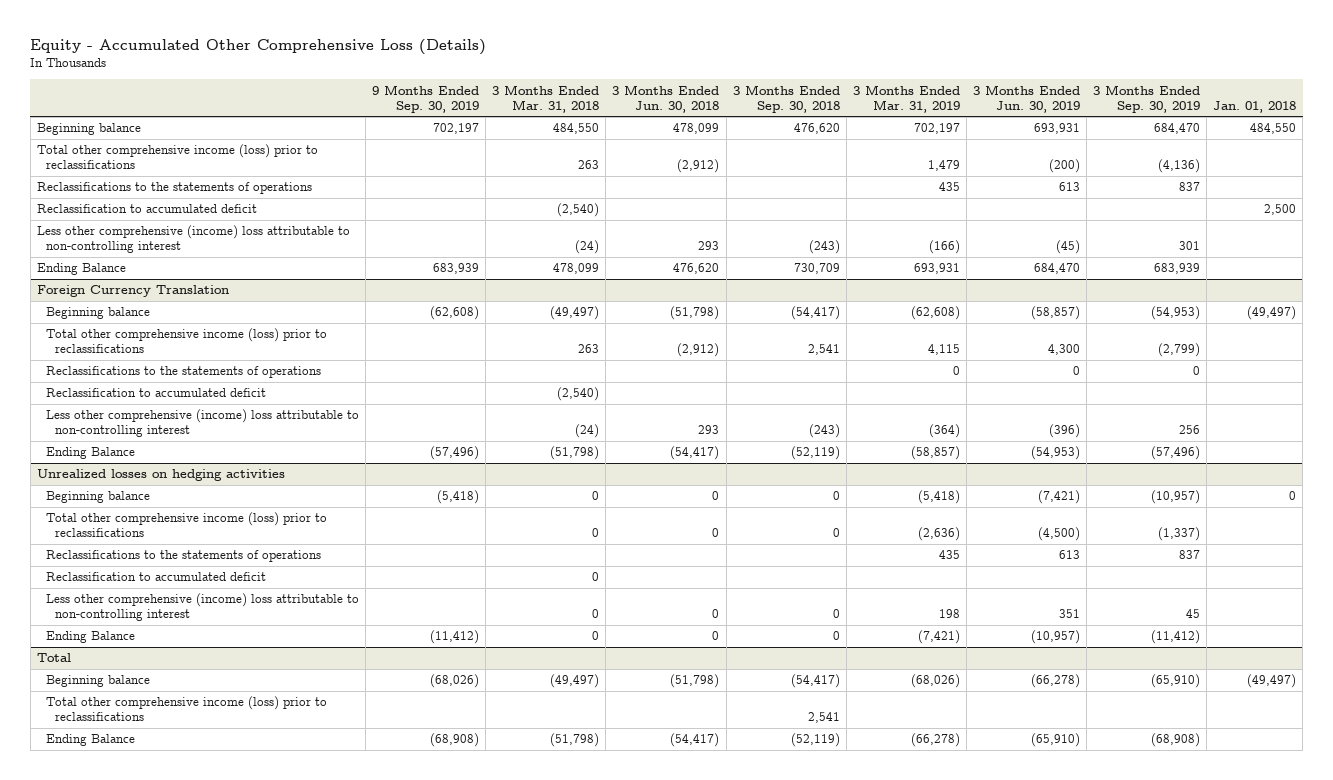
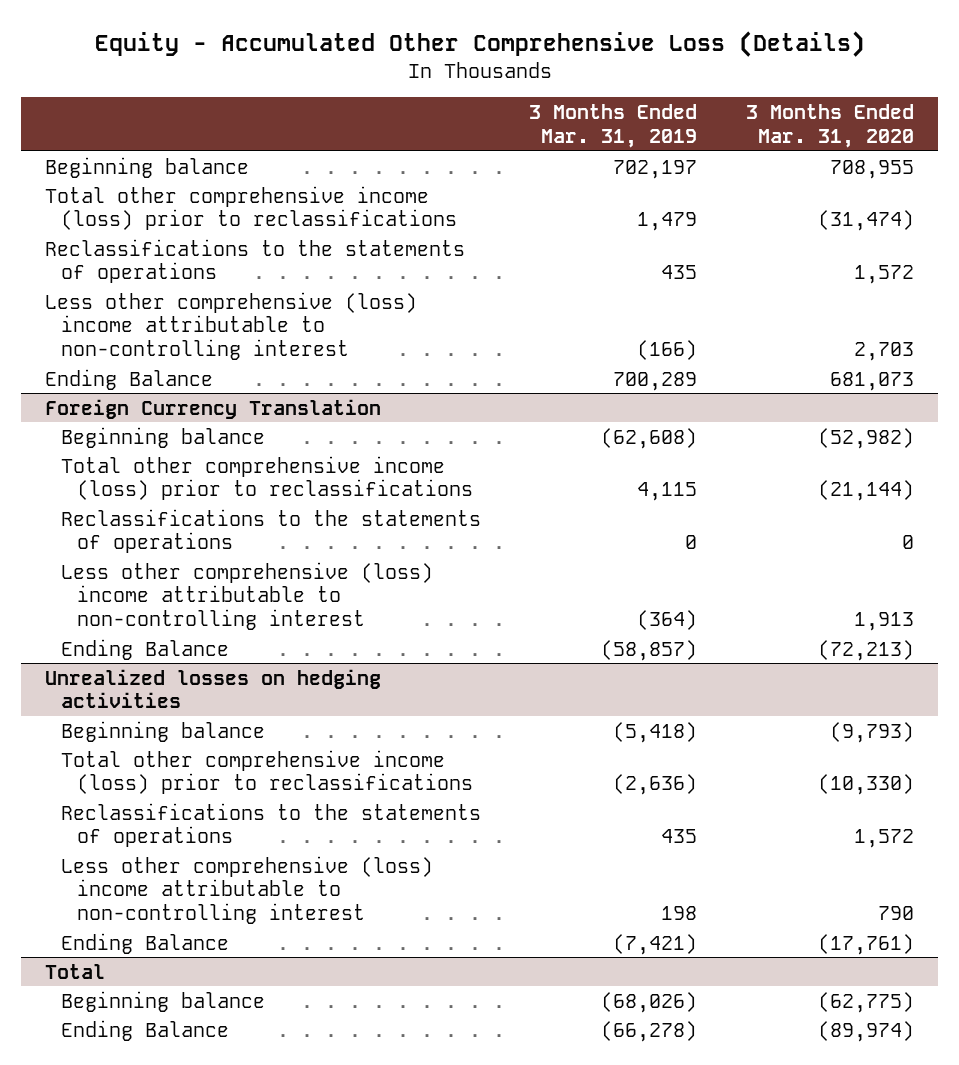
- | 9 Months Ended Sep. 30, 2019 | 3 Months Ended Mar. 31, 2018 | 3 Months Ended Jun. 30, 2018 | 3 Months Ended Sep. 30, 2018 | 3 Months Ended Mar. 31, 2019 | 3 Months Ended Jun. 30, 2019 | 3 Months Ended Sep. 30, 2019 | Jan. 01, 2018
+ | 3 Months Ended Mar. 31, 2019 | 3 Months Ended Mar. 31, 2020
- Reclassification to accumulated deficit | | (2,540) | | | | | | 2,500
- Less other comprehensive (income) loss attributable to non-controlling interest | | (24) | 293 | (243) | (166) | (45) | 301 |
- Ending Balance | 683,939 | 478,099 | 476,620 | 730,709 | 693,931 | 684,470 | 683,939 |
+ Less other comprehensive (loss) income attributable to non-controlling interest | (166) | 2,703
+ Ending Balance | 700,289 | 681,073
@ Foreign Currency Translation
- Reclassification to accumulated deficit | | (2,540) | | | | | |
- Less other comprehensive (income) loss attributable to non-controlling interest | | (24) | 293 | (243) | (364) | (396) | 256 |
+ Less other comprehensive (loss) income attributable to non-controlling interest | (364) | 1,913
@ Unrealized losses on hedging activities
- Reclassification to accumulated deficit | | 0 | | | | | |
- Less other comprehensive (income) loss attributable to non-controlling interest | | 0 | 0 | 0 | 198 | 351 | 45 |
+ Less other comprehensive (loss) income attributable to non-controlling interest | 198 | 790
@ Total
- Total other comprehensive income (loss) prior to reclassifications | | | | 2,541 | | | |

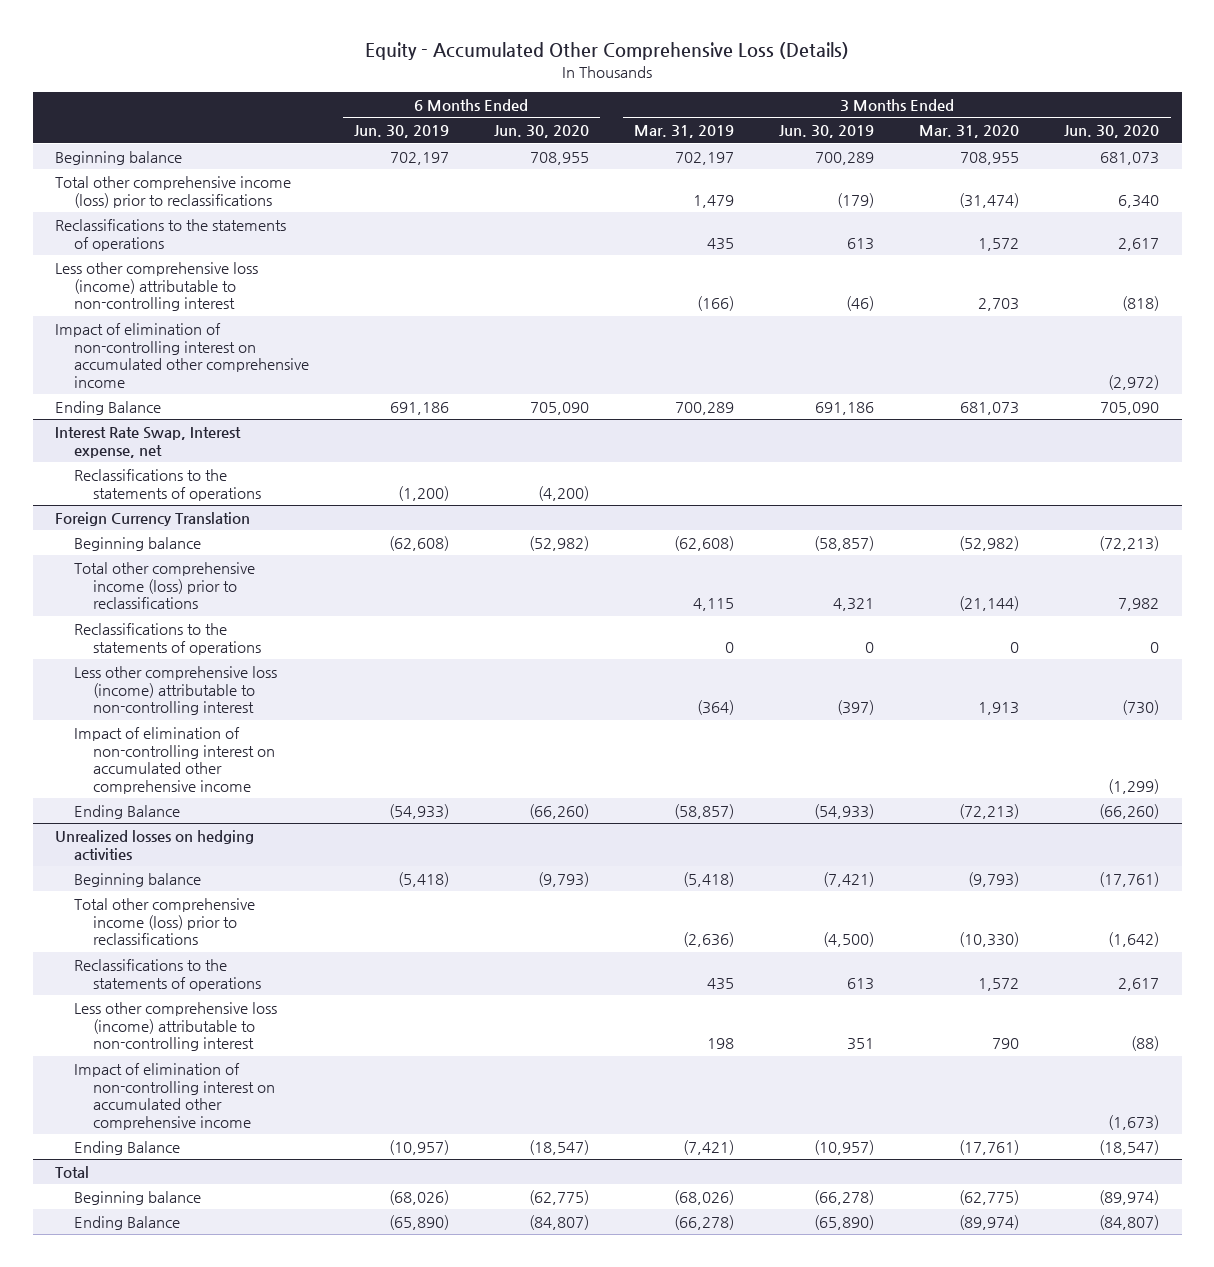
- | 3 Months Ended Mar. 31, 2019 | 3 Months Ended Mar. 31, 2020
+ | 6 Months Ended Jun. 30, 2019 | 6 Months Ended Jun. 30, 2020 | 3 Months Ended Mar. 31, 2019 | 3 Months Ended Jun. 30, 2019 | 3 Months Ended Mar. 31, 2020 | 3 Months Ended Jun. 30, 2020
- Less other comprehensive (loss) income attributable to non-controlling interest | (166) | 2,703
+ Less other comprehensive loss (income) attributable to non-controlling interest | | | (166) | (46) | 2,703 | (818)
+ Impact of elimination of non-controlling interest on accumulated other comprehensive income | | | | | | (2,972)
+ Interest Rate Swap, Interest expense, net
+ Reclassifications to the statements of operations | (1,200) | (4,200) | | | |
@ Foreign Currency Translation
- Less other comprehensive (loss) income attributable to non-controlling interest | (364) | 1,913
+ Less other comprehensive loss (income) attributable to non-controlling interest | | | (364) | (397) | 1,913 | (730)
+ Impact of elimination of non-controlling interest on accumulated other comprehensive income | | | | | | (1,299)
@ Unrealized losses on hedging activities
- Less other comprehensive (loss) income attributable to non-controlling interest | 198 | 790
+ Less other comprehensive loss (income) attributable to non-controlling interest | | | 198 | 351 | 790 | (88)
+ Impact of elimination of non-controlling interest on accumulated other comprehensive income | | | | | | (1,673)

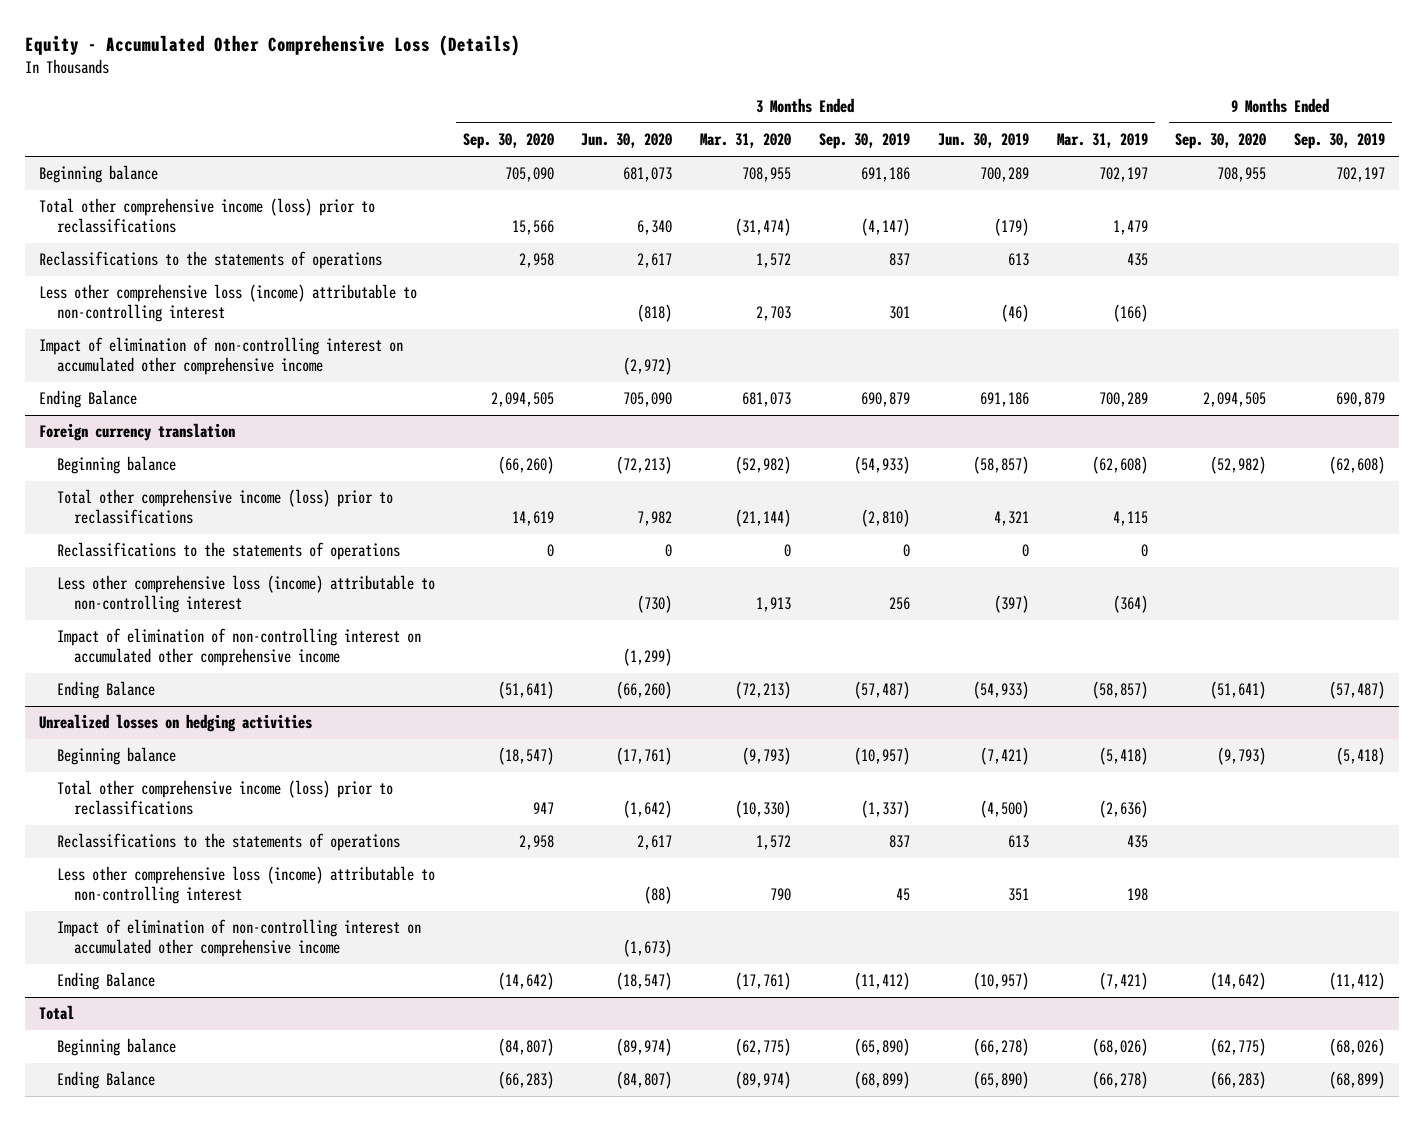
- | 6 Months Ended Jun. 30, 2019 | 6 Months Ended Jun. 30, 2020 | 3 Months Ended Mar. 31, 2019 | 3 Months Ended Jun. 30, 2019 | 3 Months Ended Mar. 31, 2020 | 3 Months Ended Jun. 30, 2020
+ | 3 Months Ended Sep. 30, 2020 | 3 Months Ended Jun. 30, 2020 | 3 Months Ended Mar. 31, 2020 | 3 Months Ended Sep. 30, 2019 | 3 Months Ended Jun. 30, 2019 | 3 Months Ended Mar. 31, 2019 | 9 Months Ended Sep. 30, 2020 | 9 Months Ended Sep. 30, 2019
- Interest Rate Swap, Interest expense, net
- Reclassifications to the statements of operations | (1,200) | (4,200) | | | |
- Foreign Currency Translation
+ Foreign currency translation

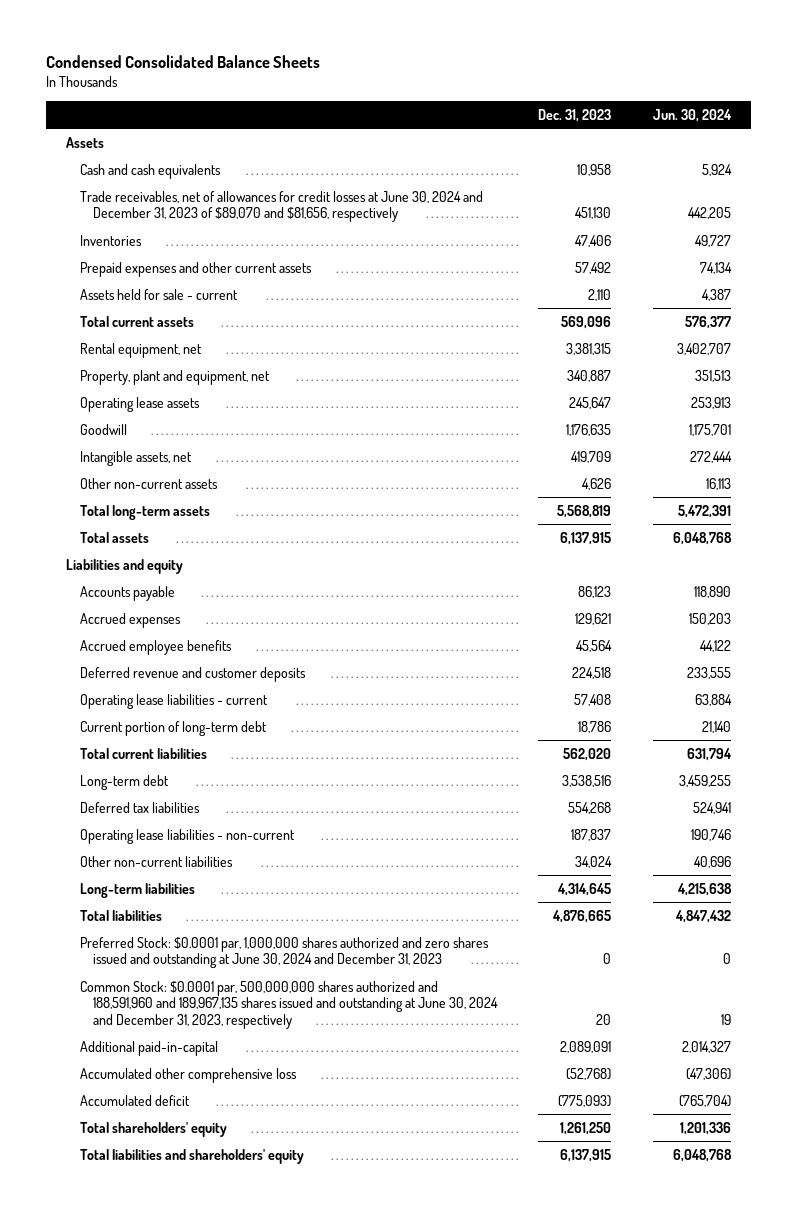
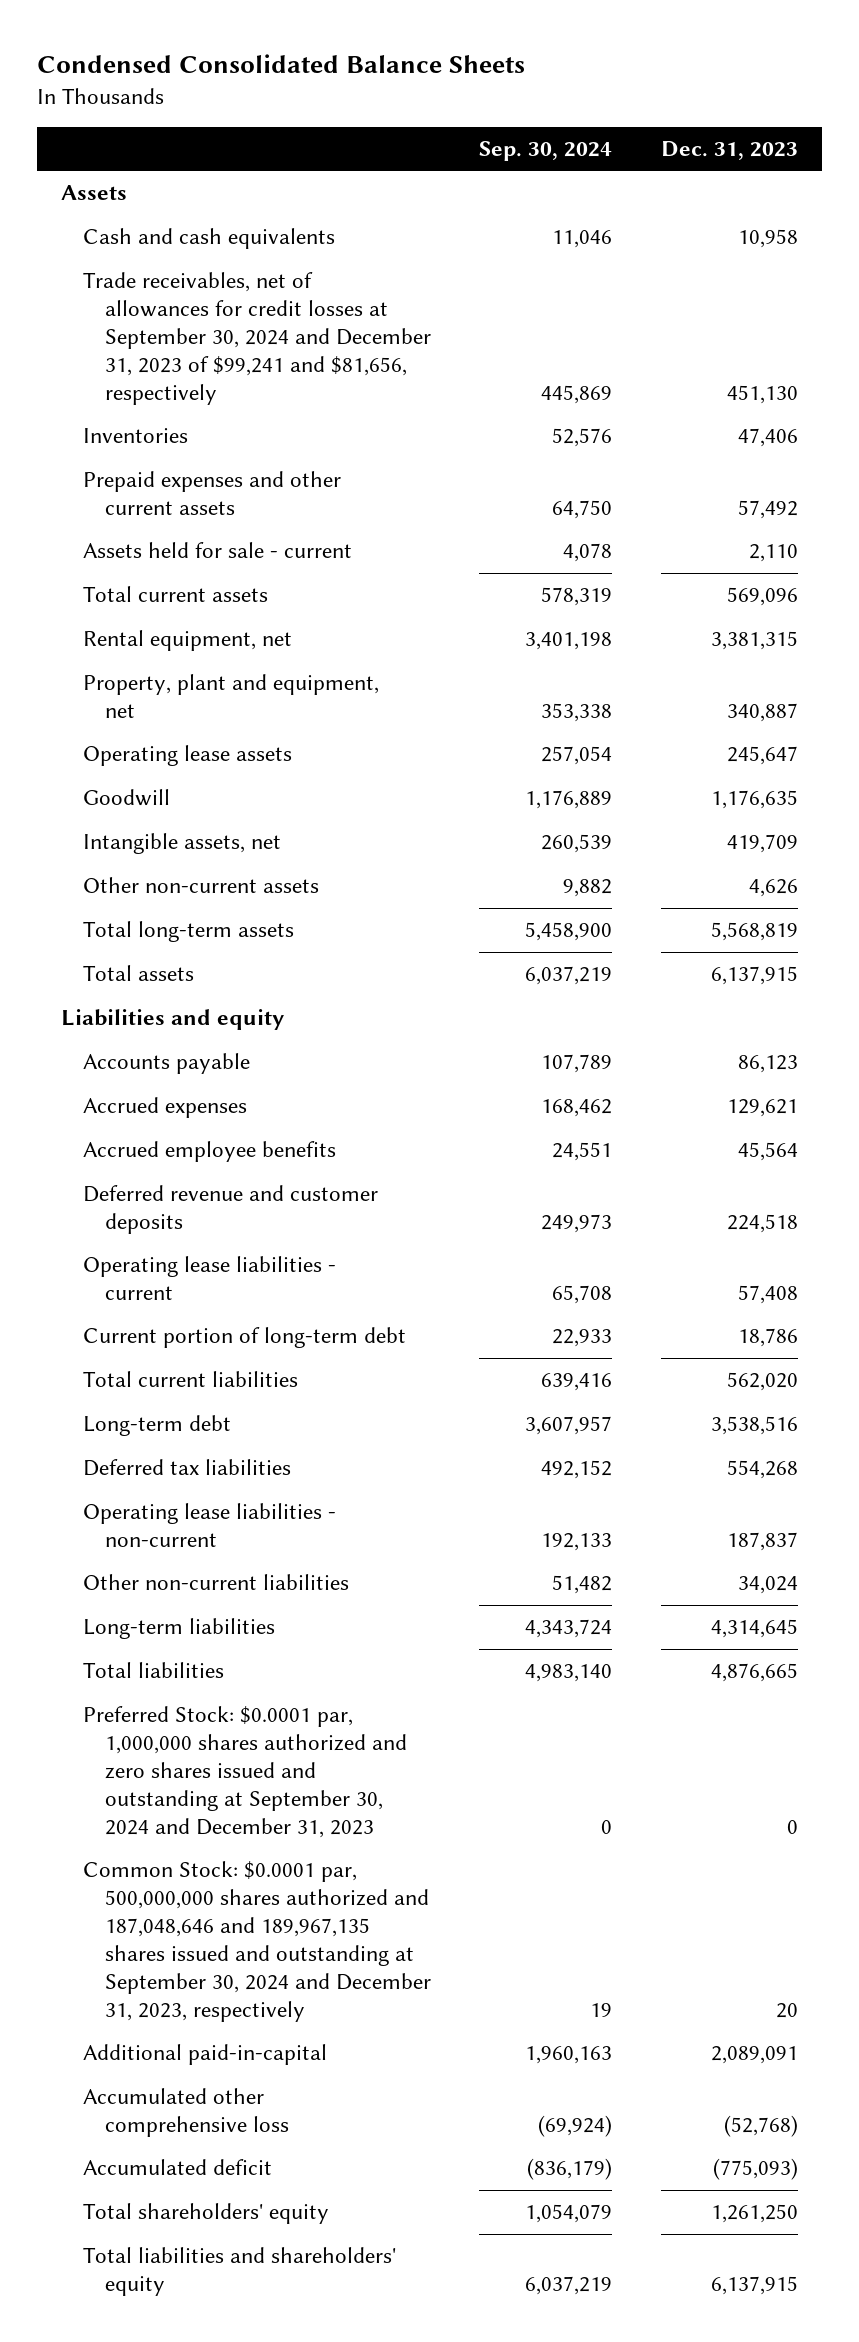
- | Dec. 31, 2023 | Jun. 30, 2024
+ | Sep. 30, 2024 | Dec. 31, 2023
- Trade receivables, net of allowances for credit losses at June 30, 2024 and December 31, 2023 of $89,070 and $81,656, respectively | 451,130 | 442,205
+ Trade receivables, net of allowances for credit losses at September 30, 2024 and December 31, 2023 of $99,241 and $81,656, respectively | 445,869 | 451,130
- Preferred Stock: $0.0001 par, 1,000,000 shares authorized and zero shares issued and outstanding at June 30, 2024 and December 31, 2023 | 0 | 0
- Common Stock: $0.0001 par, 500,000,000 shares authorized and 188,591,960 and 189,967,135 shares issued and outstanding at June 30, 2024 and December 31, 2023, respectively | 20 | 19
+ Preferred Stock: $0.0001 par, 1,000,000 shares authorized and zero shares issued and outstanding at September 30, 2024 and December 31, 2023 | 0 | 0
+ Common Stock: $0.0001 par, 500,000,000 shares authorized and 187,048,646 and 189,967,135 shares issued and outstanding at September 30, 2024 and December 31, 2023, respectively | 19 | 20

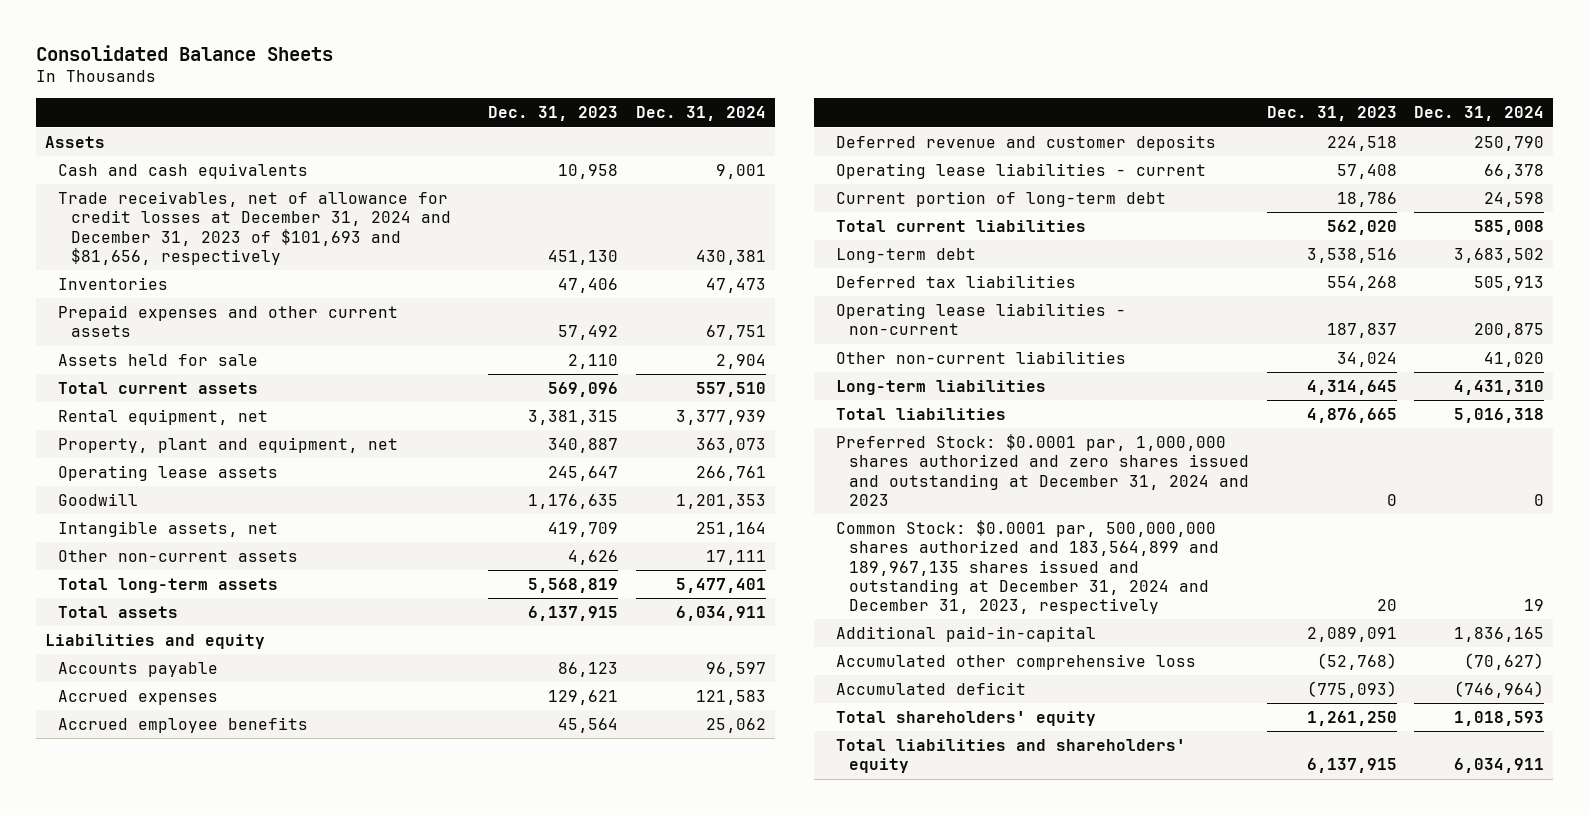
- Condensed Consolidated Balance Sheets
+ Consolidated Balance Sheets
- | Sep. 30, 2024 | Dec. 31, 2023
+ | Dec. 31, 2023 | Dec. 31, 2024
- Trade receivables, net of allowances for credit losses at September 30, 2024 and December 31, 2023 of $99,241 and $81,656, respectively | 445,869 | 451,130
+ Trade receivables, net of allowance for credit losses at December 31, 2024 and December 31, 2023 of $101,693 and $81,656, respectively | 451,130 | 430,381
- Assets held for sale - current | 4,078 | 2,110
+ Assets held for sale | 2,110 | 2,904
- Preferred Stock: $0.0001 par, 1,000,000 shares authorized and zero shares issued and outstanding at September 30, 2024 and December 31, 2023 | 0 | 0
- Common Stock: $0.0001 par, 500,000,000 shares authorized and 187,048,646 and 189,967,135 shares issued and outstanding at September 30, 2024 and December 31, 2023, respectively | 19 | 20
+ Preferred Stock: $0.0001 par, 1,000,000 shares authorized and zero shares issued and outstanding at December 31, 2024 and 2023 | 0 | 0
+ Common Stock: $0.0001 par, 500,000,000 shares authorized and 183,564,899 and 189,967,135 shares issued and outstanding at December 31, 2024 and December 31, 2023, respectively | 20 | 19

